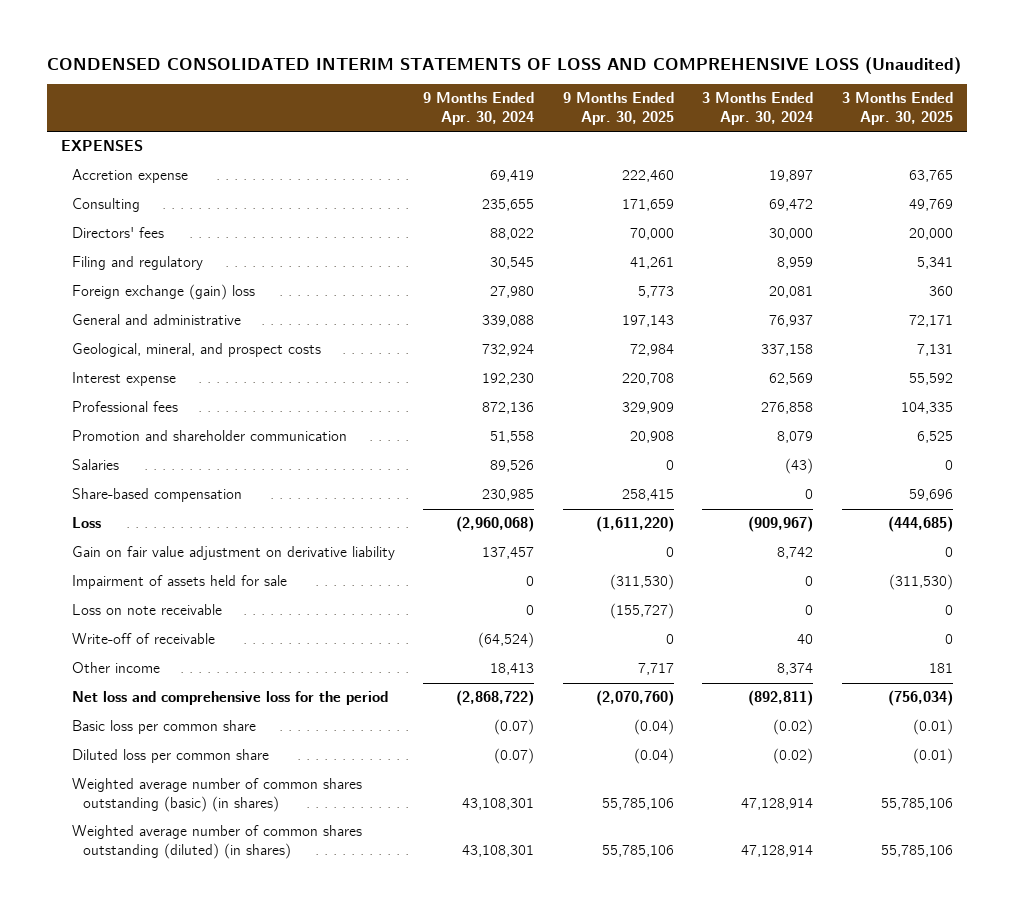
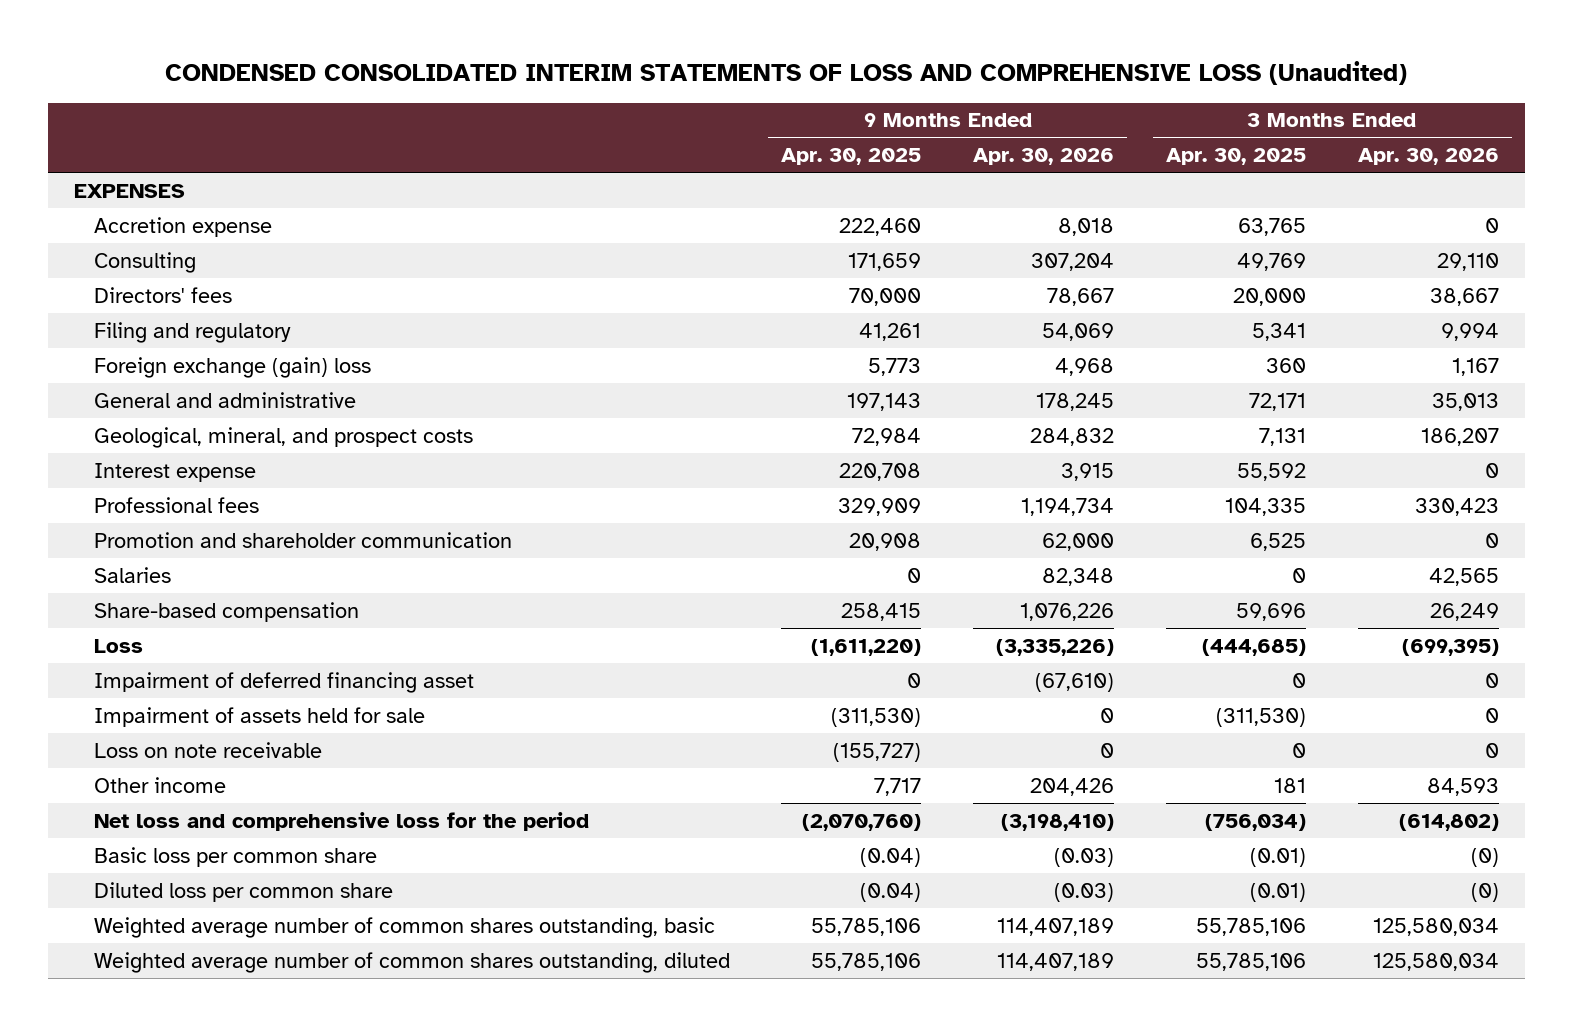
- | 9 Months Ended Apr. 30, 2024 | 9 Months Ended Apr. 30, 2025 | 3 Months Ended Apr. 30, 2024 | 3 Months Ended Apr. 30, 2025
+ | 9 Months Ended Apr. 30, 2025 | 9 Months Ended Apr. 30, 2026 | 3 Months Ended Apr. 30, 2025 | 3 Months Ended Apr. 30, 2026
- Gain on fair value adjustment on derivative liability | 137,457 | 0 | 8,742 | 0
+ Impairment of deferred financing asset | 0 | (67,610) | 0 | 0
- Write-off of receivable | (64,524) | 0 | 40 | 0
- Weighted average number of common shares outstanding (basic) (in shares) | 43,108,301 | 55,785,106 | 47,128,914 | 55,785,106
- Weighted average number of common shares outstanding (diluted) (in shares) | 43,108,301 | 55,785,106 | 47,128,914 | 55,785,106
+ Weighted average number of common shares outstanding, basic | 55,785,106 | 114,407,189 | 55,785,106 | 125,580,034
+ Weighted average number of common shares outstanding, diluted | 55,785,106 | 114,407,189 | 55,785,106 | 125,580,034

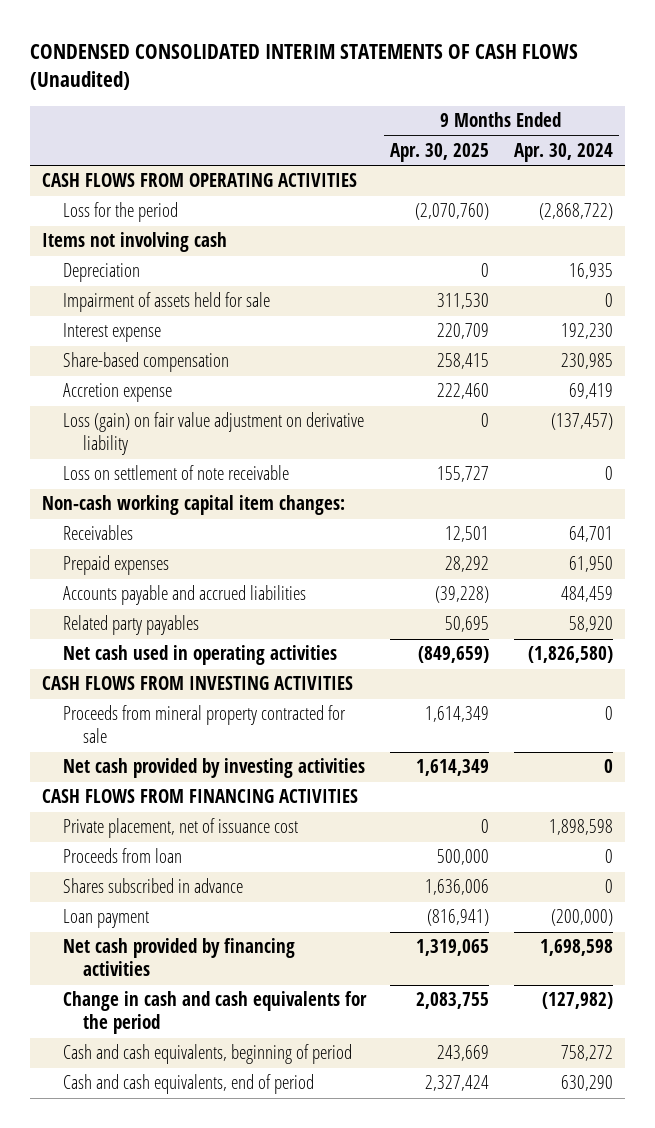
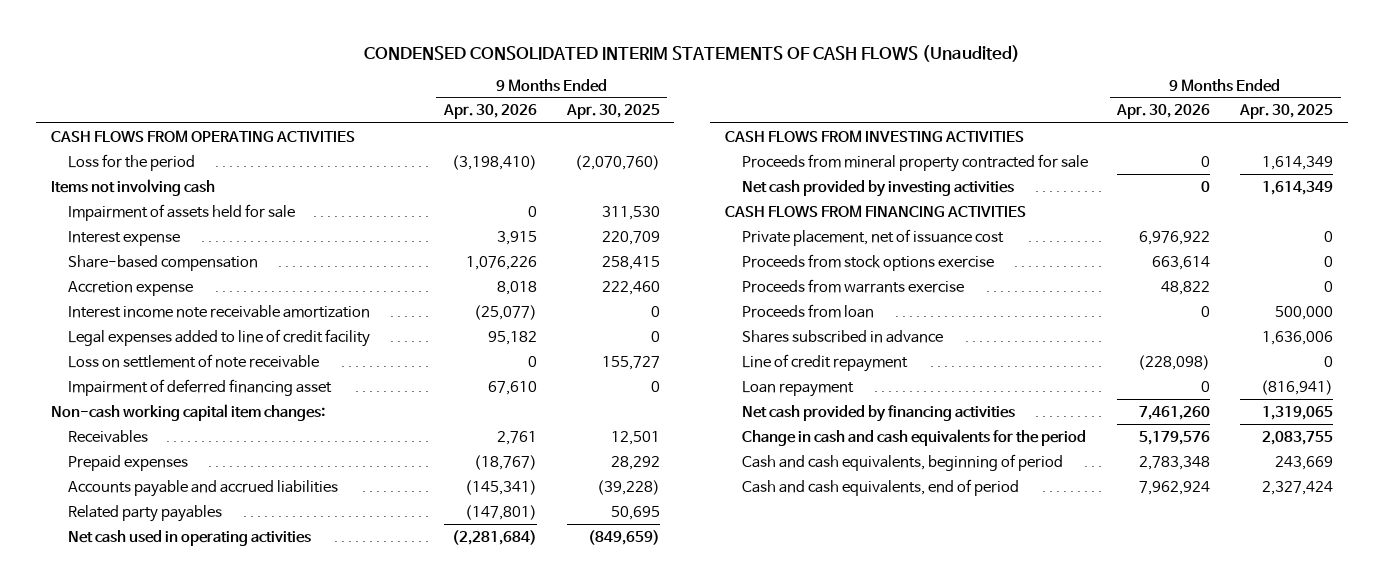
- | 9 Months Ended Apr. 30, 2025 | 9 Months Ended Apr. 30, 2024
+ | 9 Months Ended Apr. 30, 2026 | 9 Months Ended Apr. 30, 2025
- Depreciation | 0 | 16,935
- Loss (gain) on fair value adjustment on derivative liability | 0 | (137,457)
+ Interest income note receivable amortization | (25,077) | 0
+ Legal expenses added to line of credit facility | 95,182 | 0
+ Impairment of deferred financing asset | 67,610 | 0
+ Proceeds from stock options exercise | 663,614 | 0
+ Proceeds from warrants exercise | 48,822 | 0
- Loan payment | (816,941) | (200,000)
+ Line of credit repayment | (228,098) | 0
+ Loan repayment | 0 | (816,941)

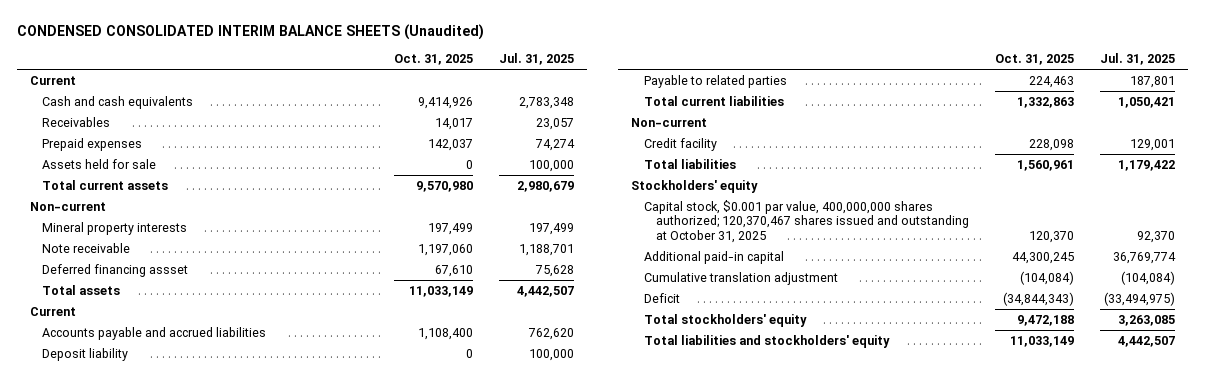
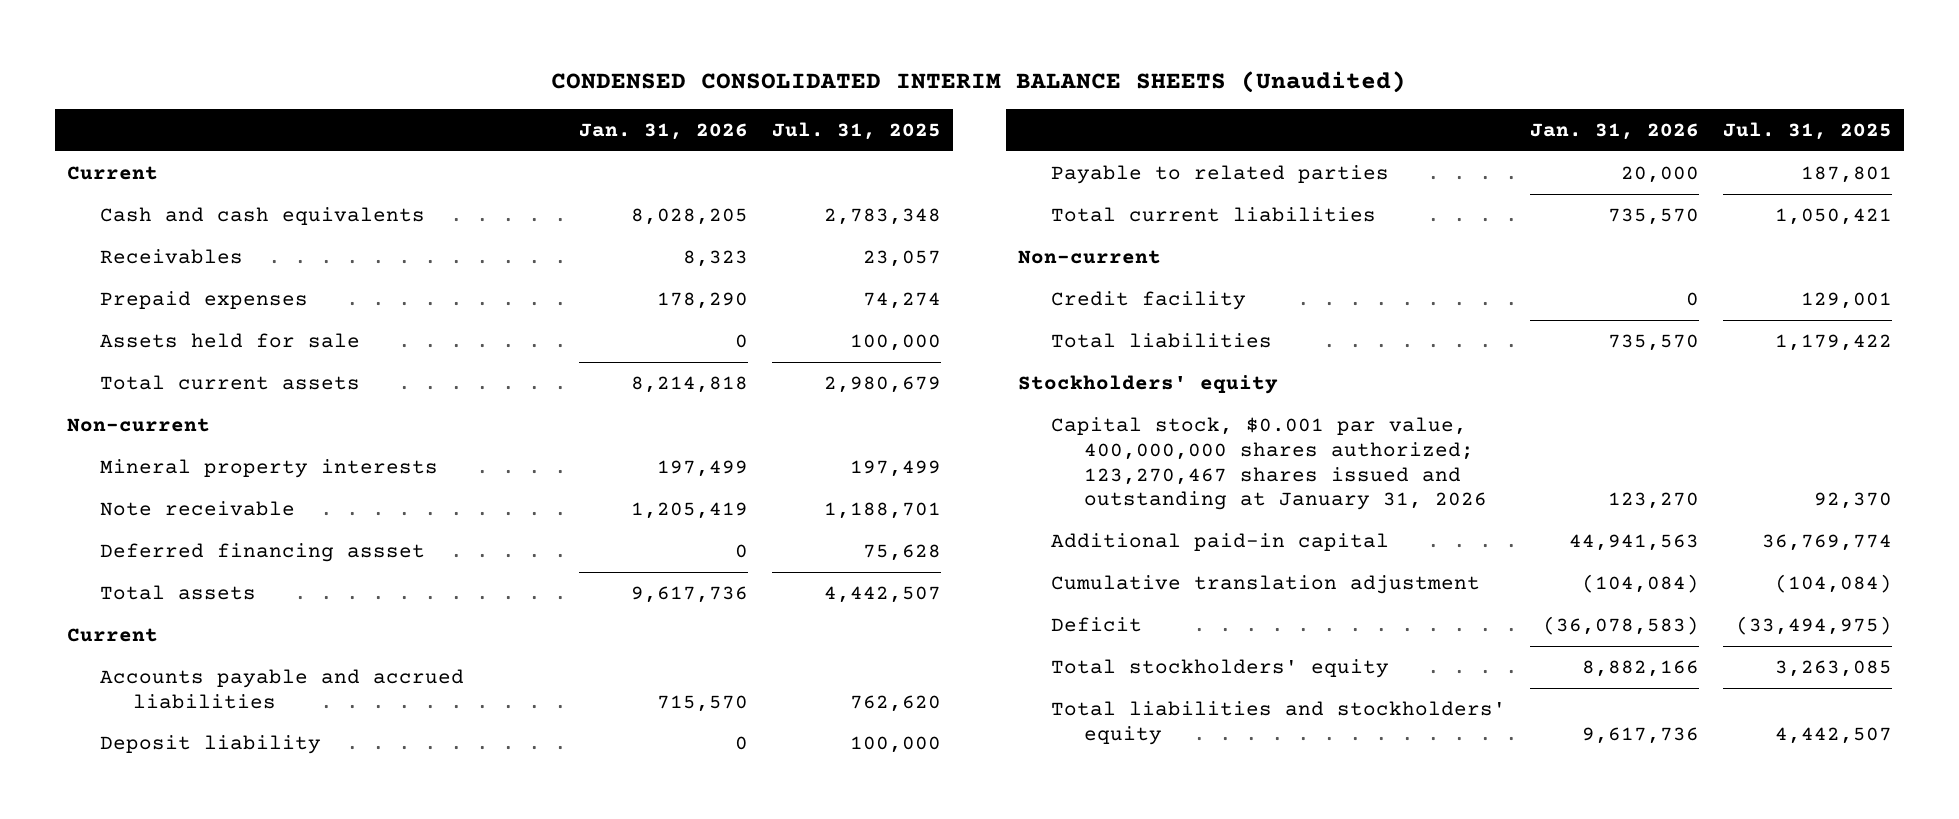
- | Oct. 31, 2025 | Jul. 31, 2025
+ | Jan. 31, 2026 | Jul. 31, 2025
- Capital stock, $0.001 par value, 400,000,000 shares authorized; 120,370,467 shares issued and outstanding at October 31, 2025 | 120,370 | 92,370
+ Capital stock, $0.001 par value, 400,000,000 shares authorized; 123,270,467 shares issued and outstanding at January 31, 2026 | 123,270 | 92,370

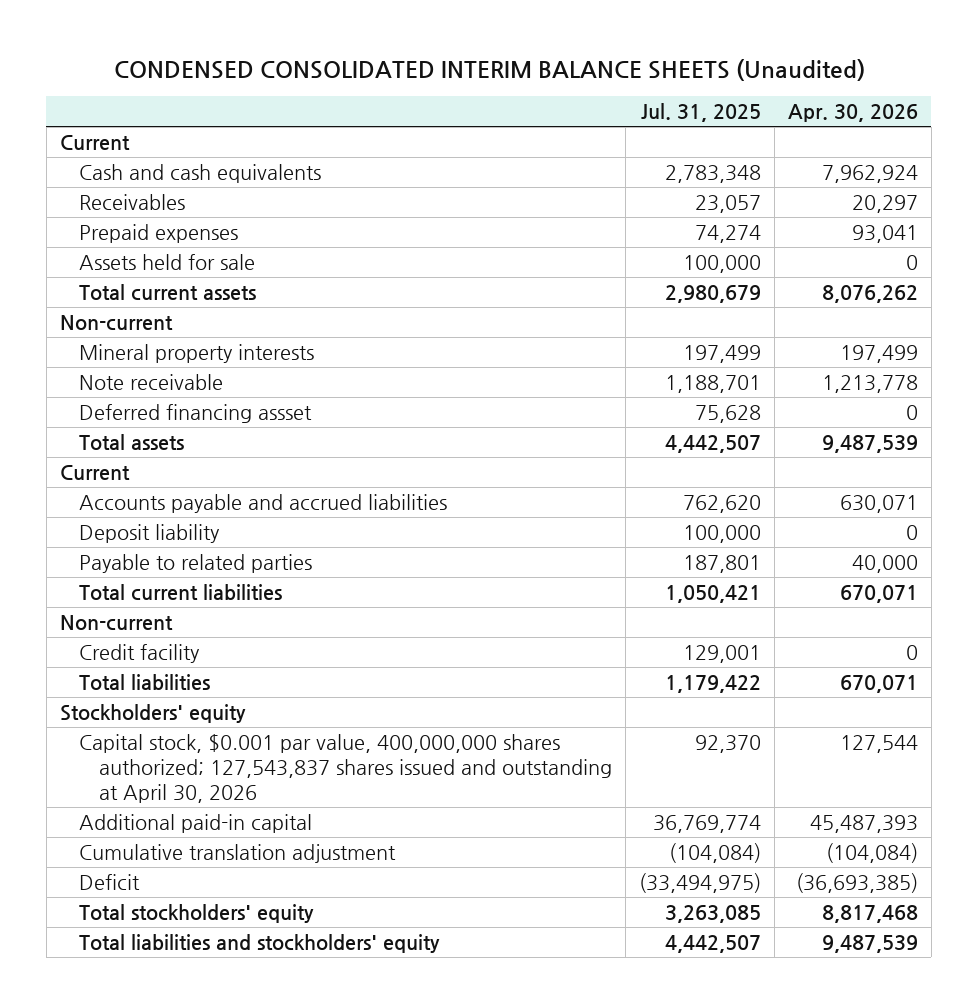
- | Jan. 31, 2026 | Jul. 31, 2025
+ | Jul. 31, 2025 | Apr. 30, 2026
- Capital stock, $0.001 par value, 400,000,000 shares authorized; 123,270,467 shares issued and outstanding at January 31, 2026 | 123,270 | 92,370
+ Capital stock, $0.001 par value, 400,000,000 shares authorized; 127,543,837 shares issued and outstanding at April 30, 2026 | 92,370 | 127,544

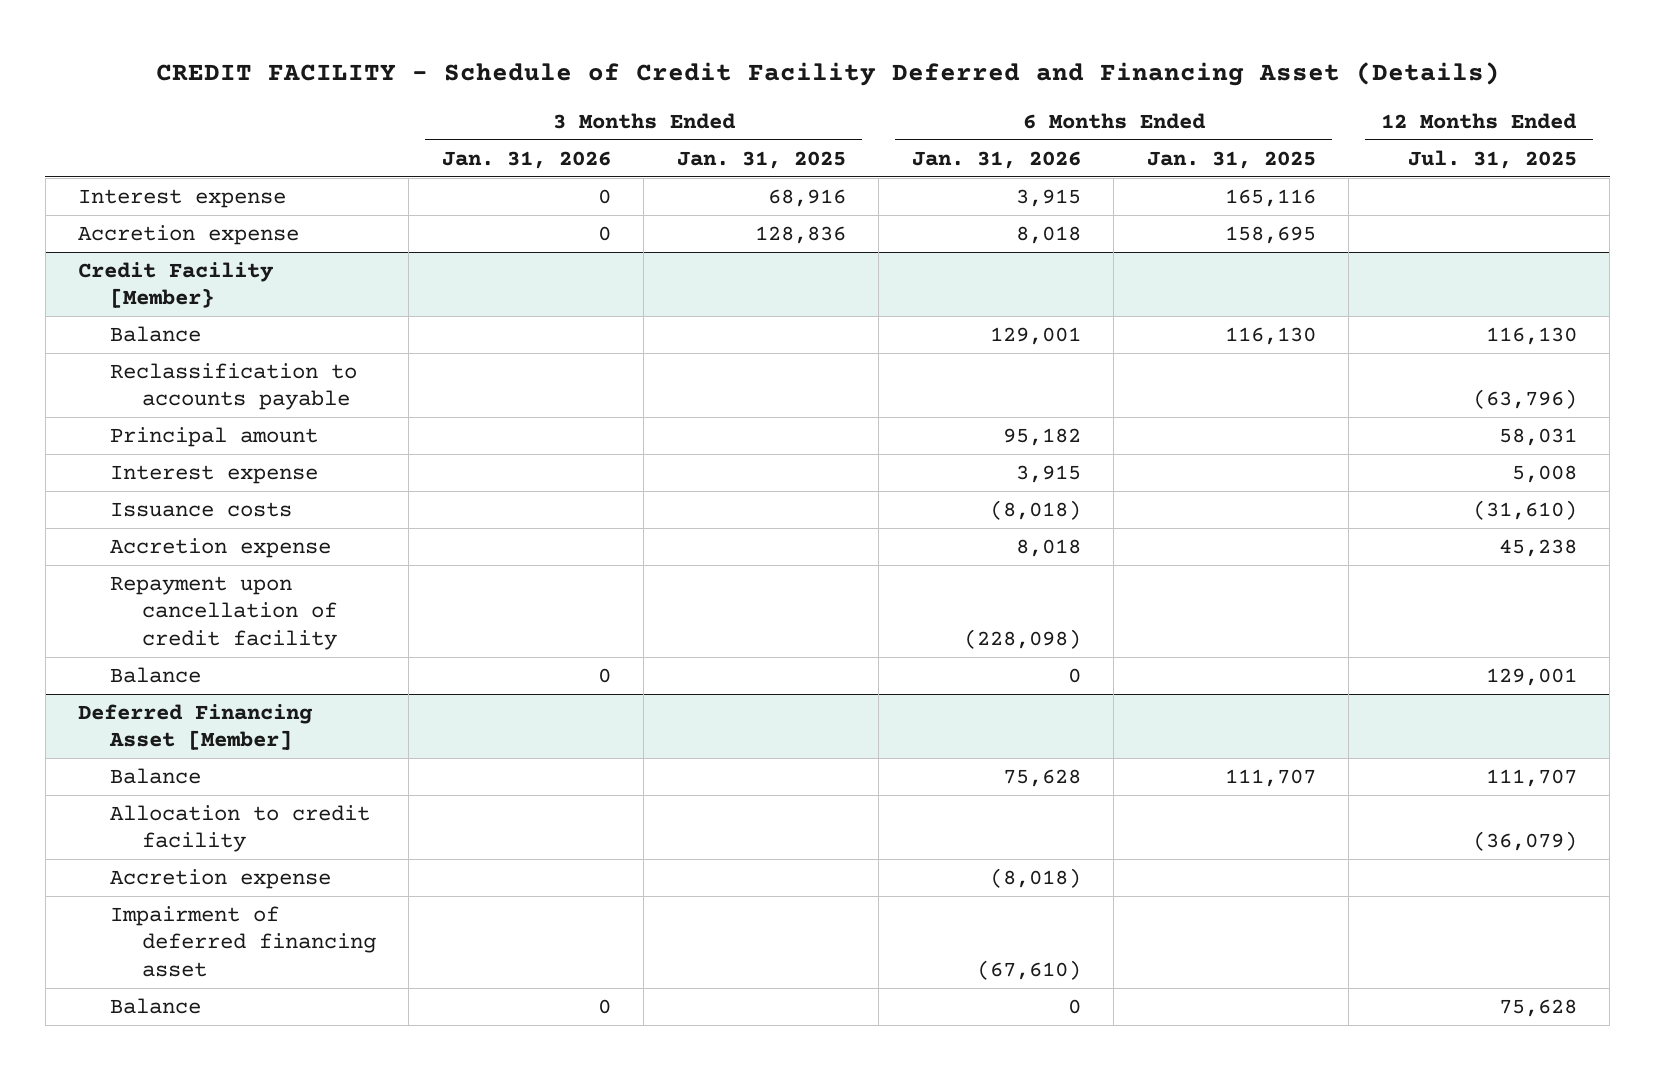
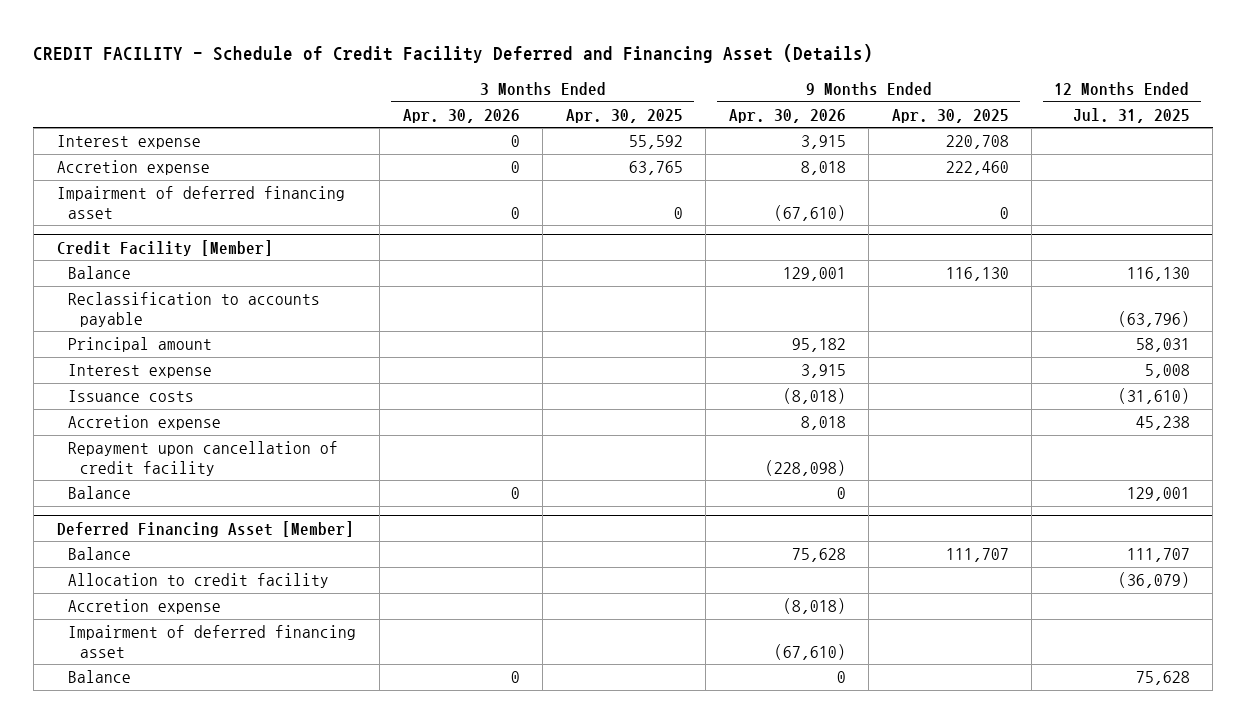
- | 3 Months Ended Jan. 31, 2026 | 3 Months Ended Jan. 31, 2025 | 6 Months Ended Jan. 31, 2026 | 6 Months Ended Jan. 31, 2025 | 12 Months Ended Jul. 31, 2025
+ | 3 Months Ended Apr. 30, 2026 | 3 Months Ended Apr. 30, 2025 | 9 Months Ended Apr. 30, 2026 | 9 Months Ended Apr. 30, 2025 | 12 Months Ended Jul. 31, 2025
- Credit Facility [Member}
+ Impairment of deferred financing asset | 0 | 0 | (67,610) | 0 |
+ Credit Facility [Member]

